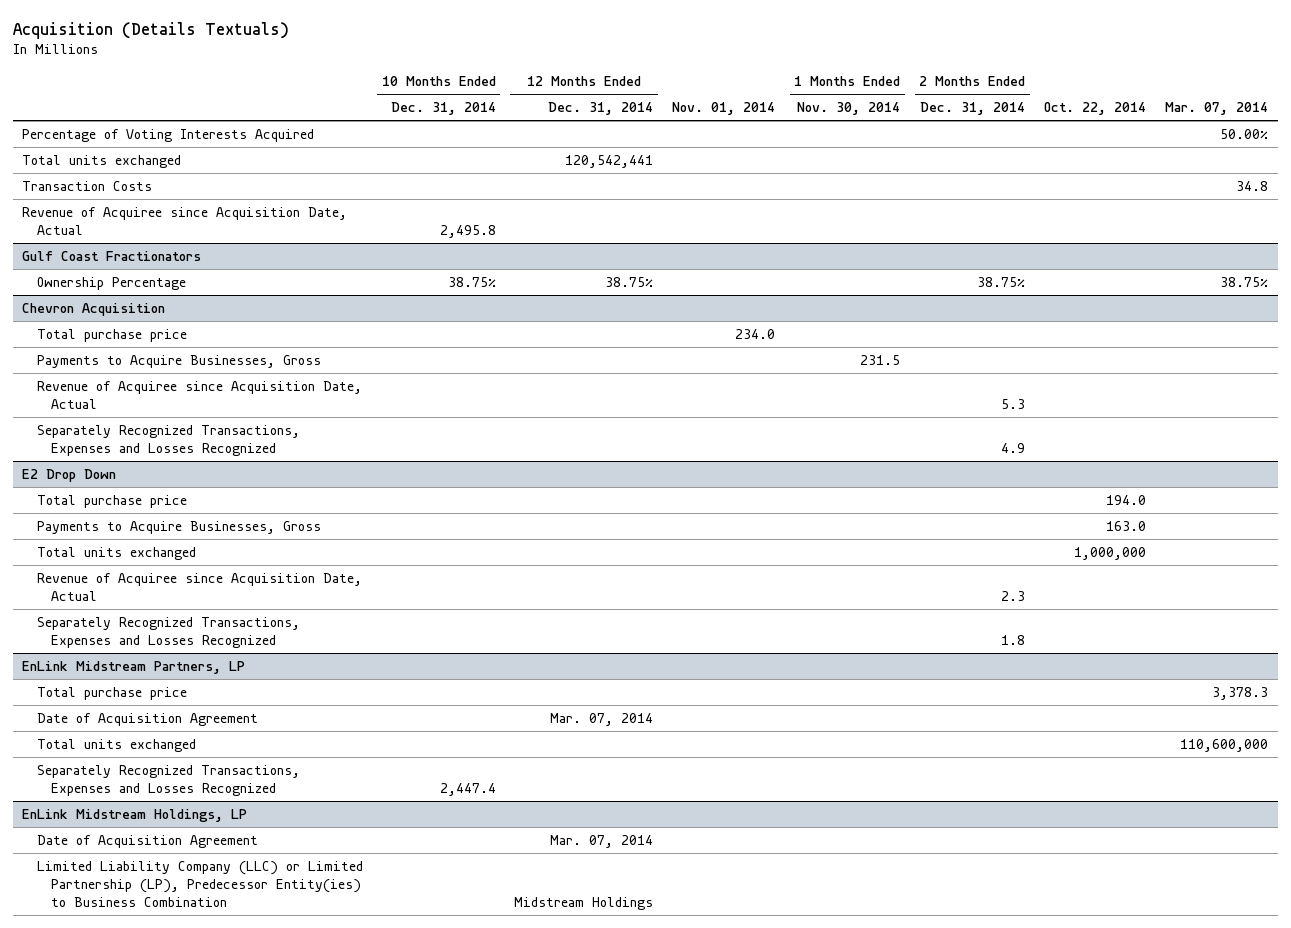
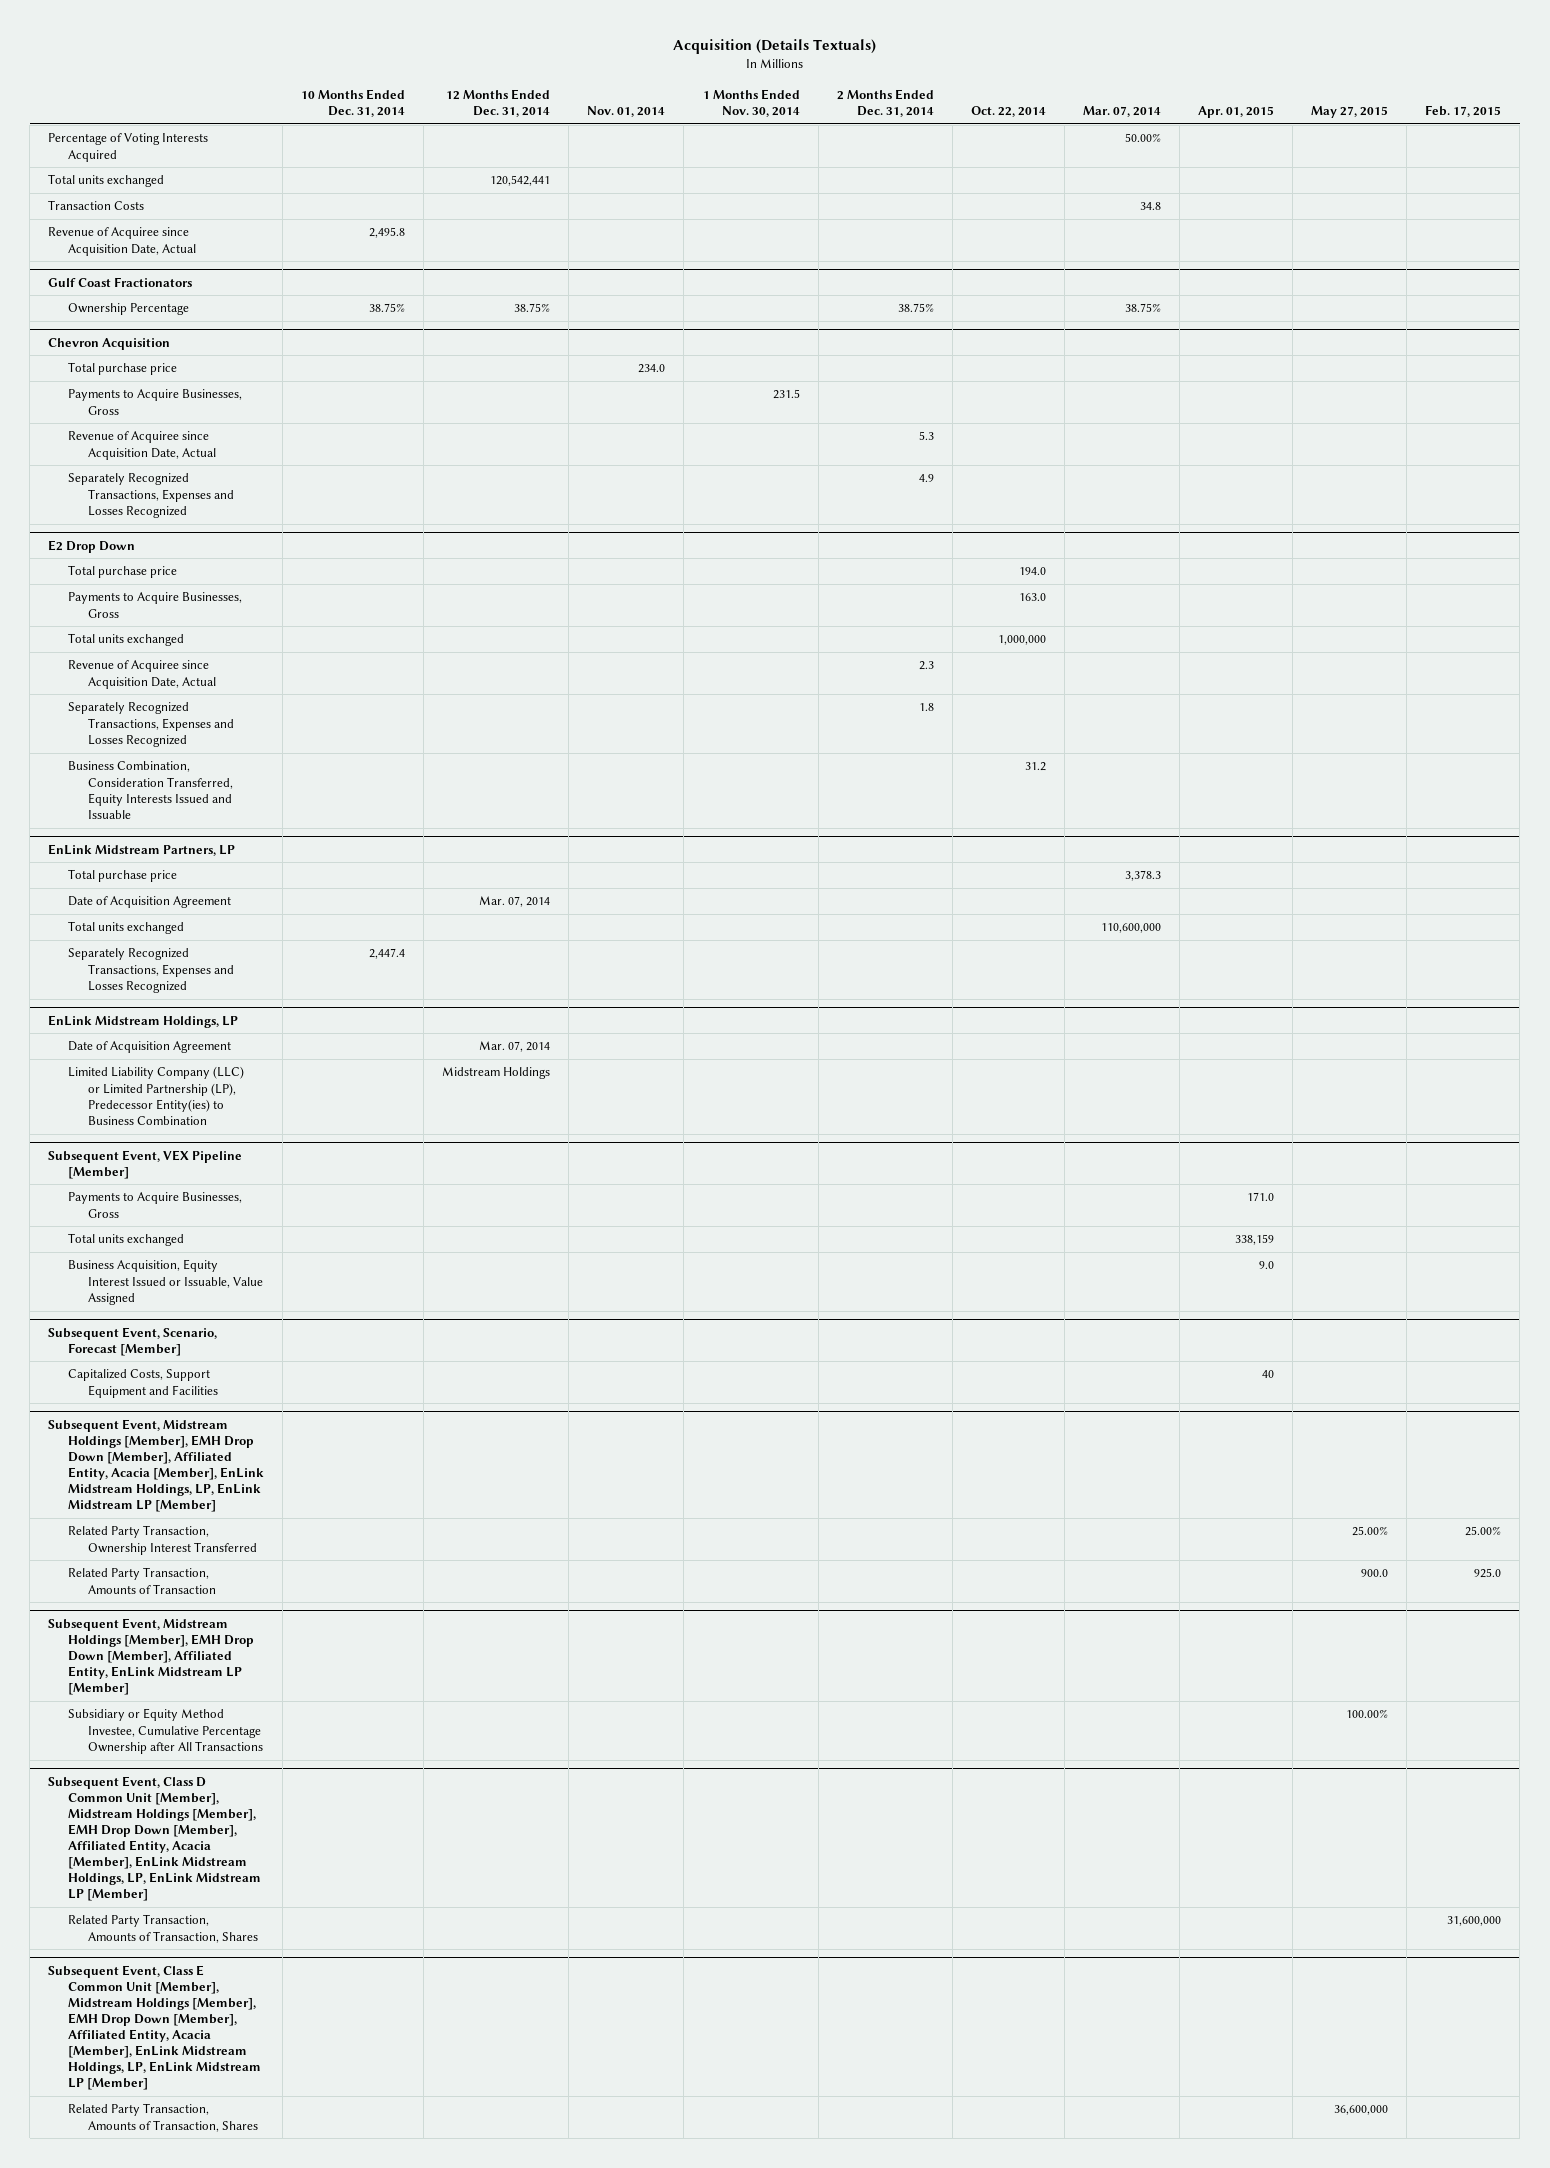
- | 10 Months Ended Dec. 31, 2014 | 12 Months Ended Dec. 31, 2014 | Nov. 01, 2014 | 1 Months Ended Nov. 30, 2014 | 2 Months Ended Dec. 31, 2014 | Oct. 22, 2014 | Mar. 07, 2014
+ | 10 Months Ended Dec. 31, 2014 | 12 Months Ended Dec. 31, 2014 | Nov. 01, 2014 | 1 Months Ended Nov. 30, 2014 | 2 Months Ended Dec. 31, 2014 | Oct. 22, 2014 | Mar. 07, 2014 | Apr. 01, 2015 | May 27, 2015 | Feb. 17, 2015
@ E2 Drop Down
+ Business Combination, Consideration Transferred, Equity Interests Issued and Issuable | | | | | | 31.2 | | | |
+ Subsequent Event, VEX Pipeline [Member]
+ Payments to Acquire Businesses, Gross | | | | | | | | 171.0 | |
+ Total units exchanged | | | | | | | | 338,159 | |
+ Business Acquisition, Equity Interest Issued or Issuable, Value Assigned | | | | | | | | 9.0 | |
+ Subsequent Event, Scenario, Forecast [Member]
+ Capitalized Costs, Support Equipment and Facilities | | | | | | | | 40 | |
+ Subsequent Event, Midstream Holdings [Member], EMH Drop Down [Member], Affiliated Entity, Acacia [Member], EnLink Midstream Holdings, LP, EnLink Midstream LP [Member]
+ Related Party Transaction, Ownership Interest Transferred | | | | | | | | | 25.00% | 25.00%
+ Related Party Transaction, Amounts of Transaction | | | | | | | | | 900.0 | 925.0
+ Subsequent Event, Midstream Holdings [Member], EMH Drop Down [Member], Affiliated Entity, EnLink Midstream LP [Member]
+ Subsidiary or Equity Method Investee, Cumulative Percentage Ownership after All Transactions | | | | | | | | | 100.00% |
+ Subsequent Event, Class D Common Unit [Member], Midstream Holdings [Member], EMH Drop Down [Member], Affiliated Entity, Acacia [Member], EnLink Midstream Holdings, LP, EnLink Midstream LP [Member]
+ Related Party Transaction, Amounts of Transaction, Shares | | | | | | | | | | 31,600,000
+ Subsequent Event, Class E Common Unit [Member], Midstream Holdings [Member], EMH Drop Down [Member], Affiliated Entity, Acacia [Member], EnLink Midstream Holdings, LP, EnLink Midstream LP [Member]
+ Related Party Transaction, Amounts of Transaction, Shares | | | | | | | | | 36,600,000 |

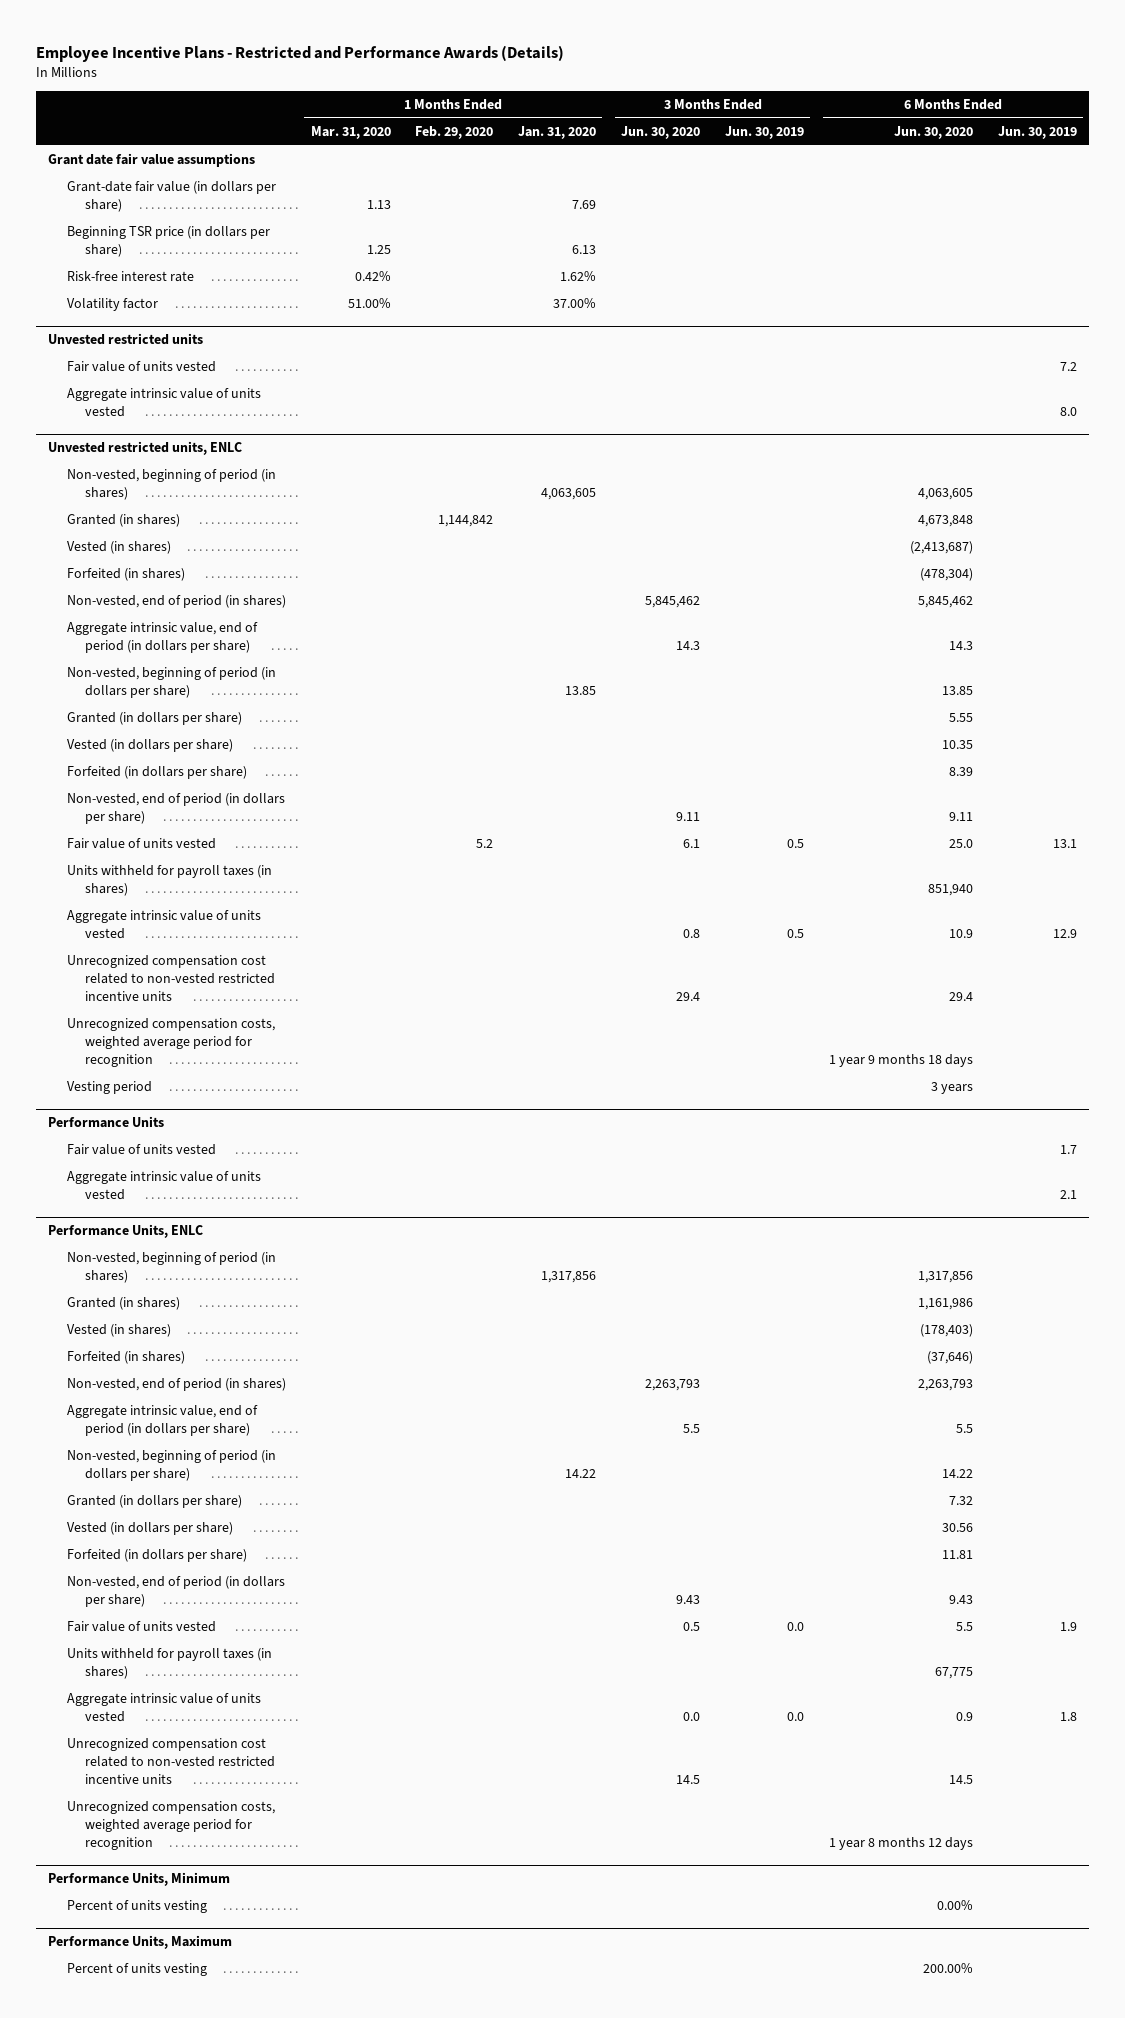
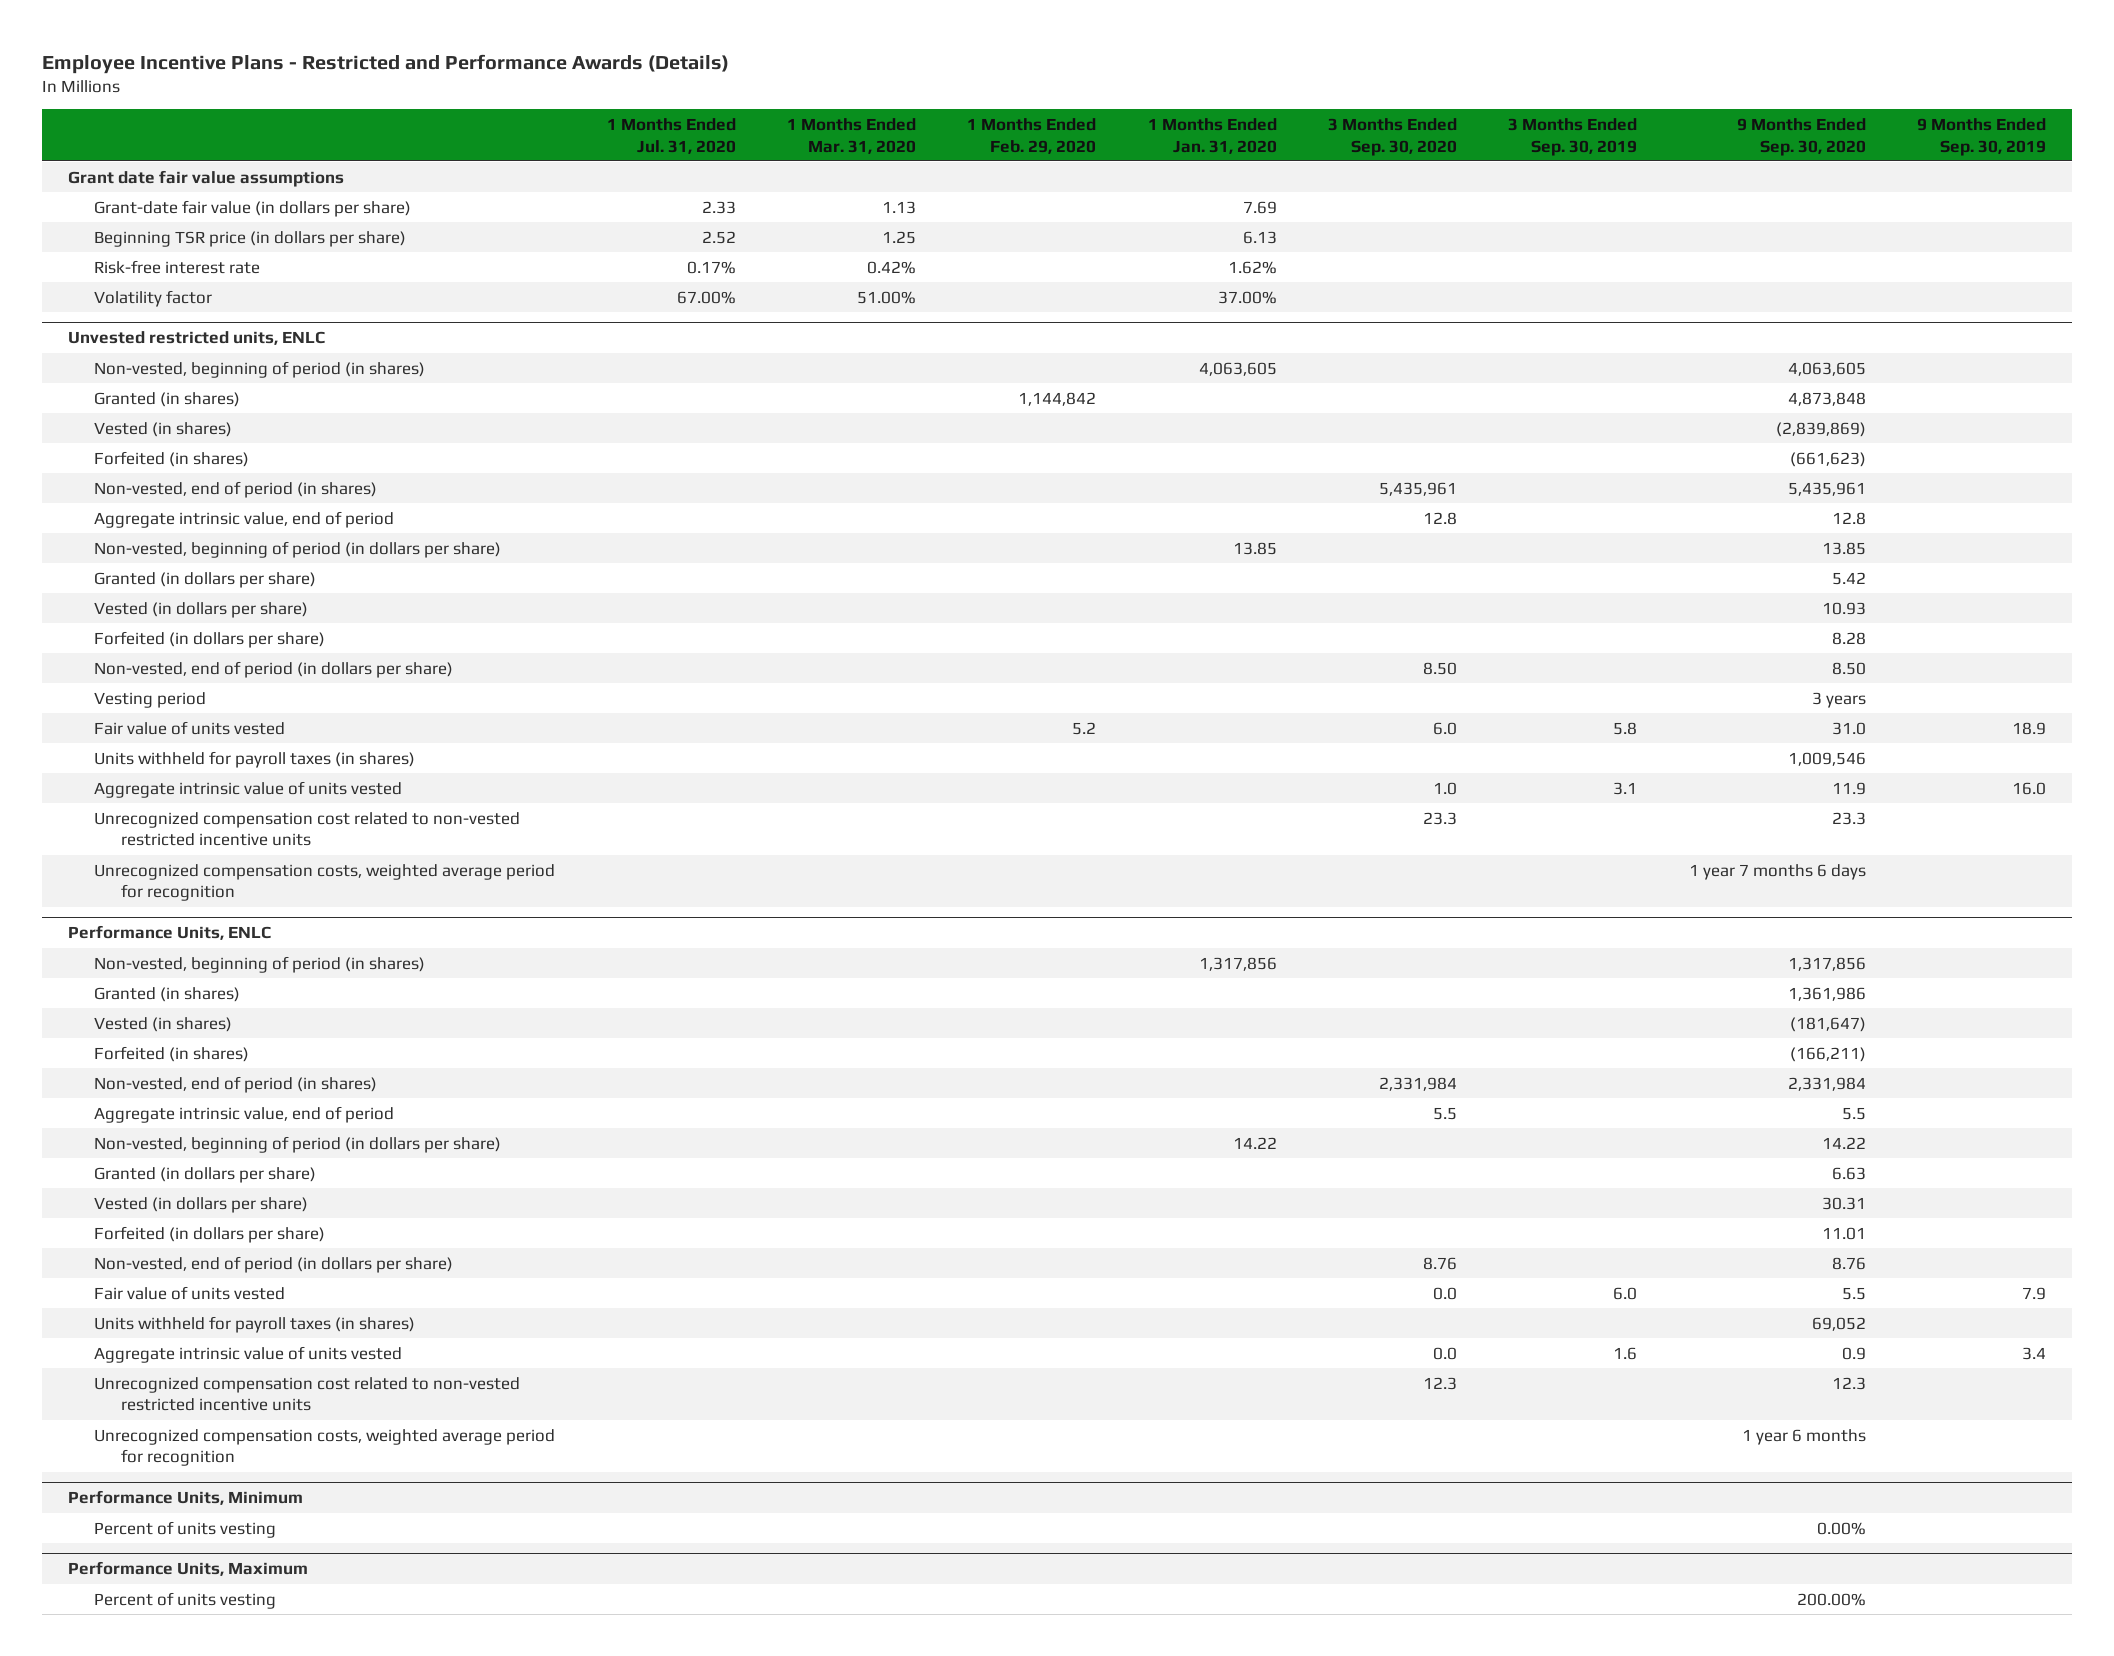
- | 1 Months Ended Mar. 31, 2020 | 1 Months Ended Feb. 29, 2020 | 1 Months Ended Jan. 31, 2020 | 3 Months Ended Jun. 30, 2020 | 3 Months Ended Jun. 30, 2019 | 6 Months Ended Jun. 30, 2020 | 6 Months Ended Jun. 30, 2019
+ | 1 Months Ended Jul. 31, 2020 | 1 Months Ended Mar. 31, 2020 | 1 Months Ended Feb. 29, 2020 | 1 Months Ended Jan. 31, 2020 | 3 Months Ended Sep. 30, 2020 | 3 Months Ended Sep. 30, 2019 | 9 Months Ended Sep. 30, 2020 | 9 Months Ended Sep. 30, 2019
- Unvested restricted units
- Fair value of units vested | | | | | | | 7.2
- Aggregate intrinsic value of units vested | | | | | | | 8.0
@ Unvested restricted units, ENLC
- Aggregate intrinsic value, end of period (in dollars per share) | | | | 14.3 | | 14.3 |
+ Aggregate intrinsic value, end of period | | | | | 12.8 | | 12.8 |
moved up: Vesting period | | | | | | | 3 years |
- Performance Units
- Fair value of units vested | | | | | | | 1.7
- Aggregate intrinsic value of units vested | | | | | | | 2.1
@ Performance Units, ENLC
- Aggregate intrinsic value, end of period (in dollars per share) | | | | 5.5 | | 5.5 |
+ Aggregate intrinsic value, end of period | | | | | 5.5 | | 5.5 |

